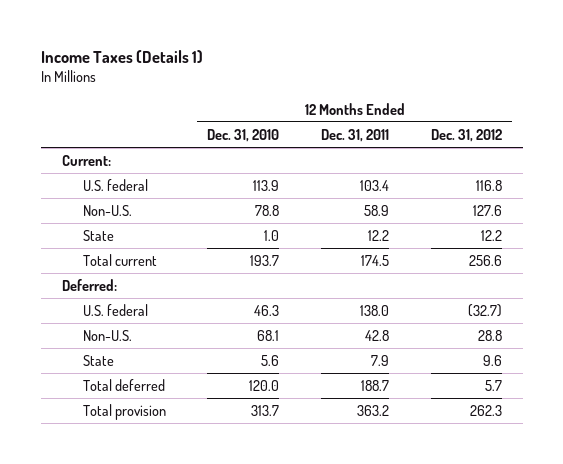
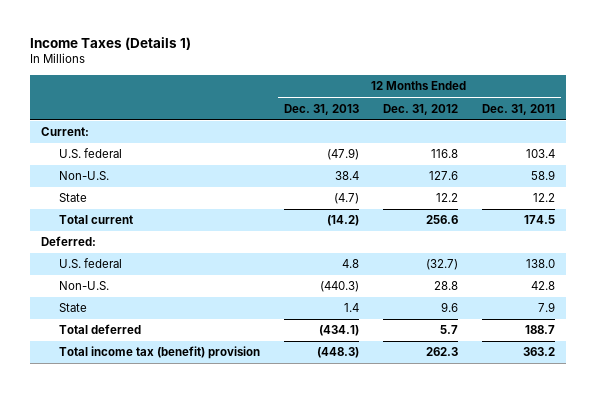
- | 12 Months Ended Dec. 31, 2010 | 12 Months Ended Dec. 31, 2011 | 12 Months Ended Dec. 31, 2012
+ | 12 Months Ended Dec. 31, 2013 | 12 Months Ended Dec. 31, 2012 | 12 Months Ended Dec. 31, 2011
- Total provision | 313.7 | 363.2 | 262.3
+ Total income tax (benefit) provision | (448.3) | 262.3 | 363.2

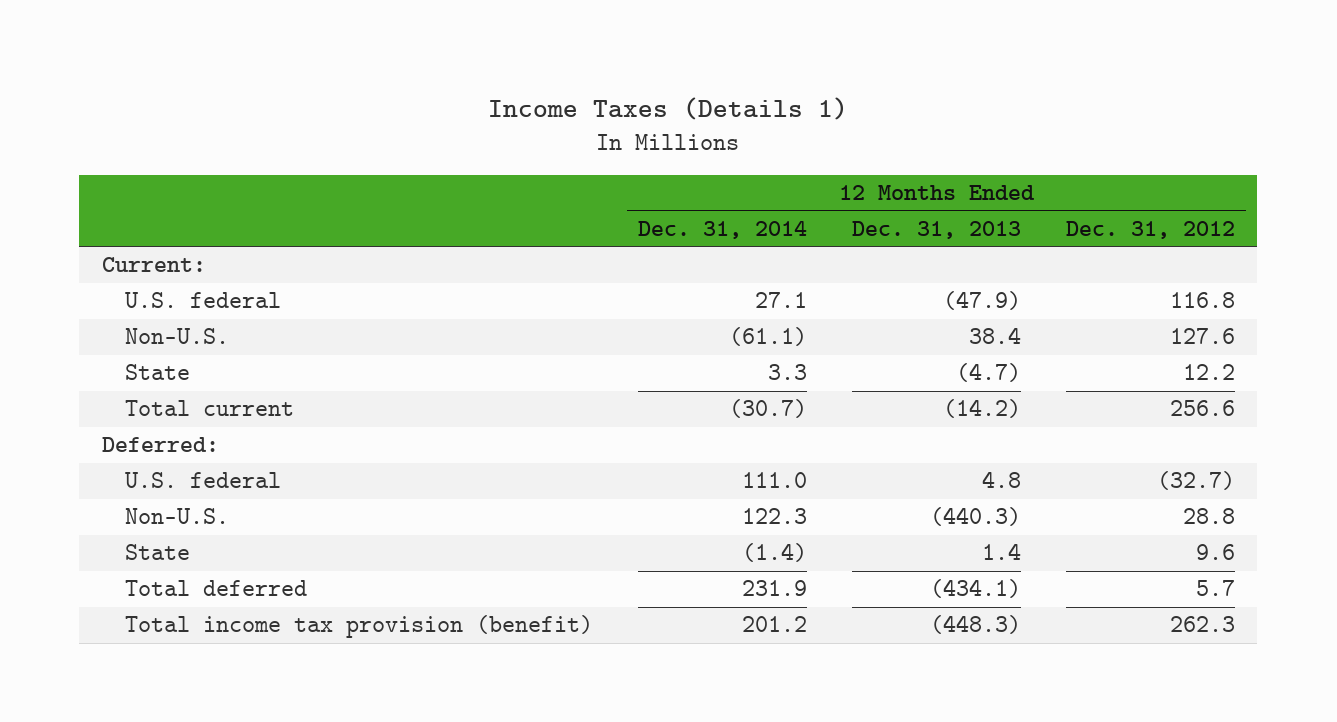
- | 12 Months Ended Dec. 31, 2013 | 12 Months Ended Dec. 31, 2012 | 12 Months Ended Dec. 31, 2011
+ | 12 Months Ended Dec. 31, 2014 | 12 Months Ended Dec. 31, 2013 | 12 Months Ended Dec. 31, 2012
- Total income tax (benefit) provision | (448.3) | 262.3 | 363.2
+ Total income tax provision (benefit) | 201.2 | (448.3) | 262.3

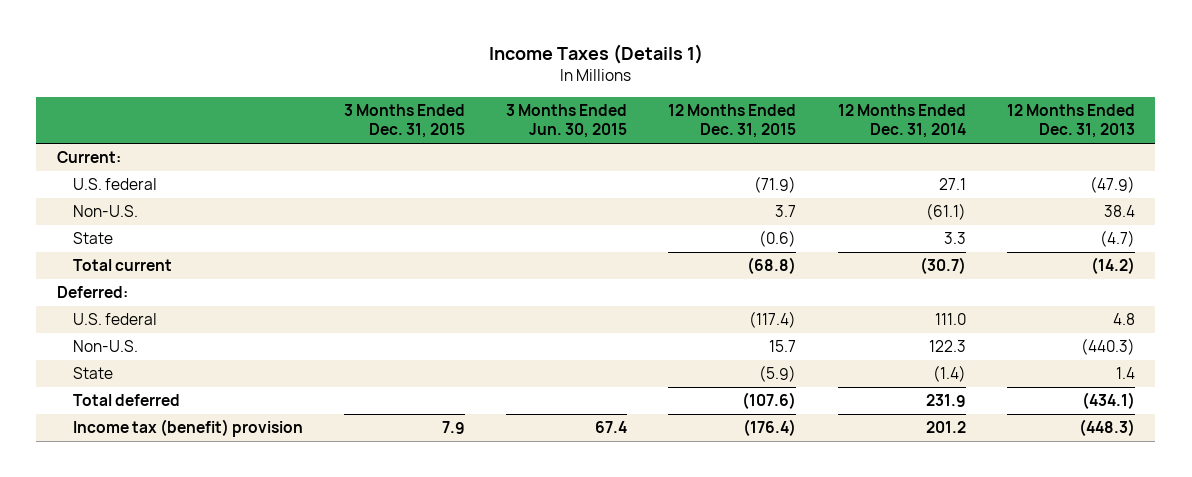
- | 12 Months Ended Dec. 31, 2014 | 12 Months Ended Dec. 31, 2013 | 12 Months Ended Dec. 31, 2012
+ | 3 Months Ended Dec. 31, 2015 | 3 Months Ended Jun. 30, 2015 | 12 Months Ended Dec. 31, 2015 | 12 Months Ended Dec. 31, 2014 | 12 Months Ended Dec. 31, 2013
- Total income tax provision (benefit) | 201.2 | (448.3) | 262.3
+ Income tax (benefit) provision | 7.9 | 67.4 | (176.4) | 201.2 | (448.3)

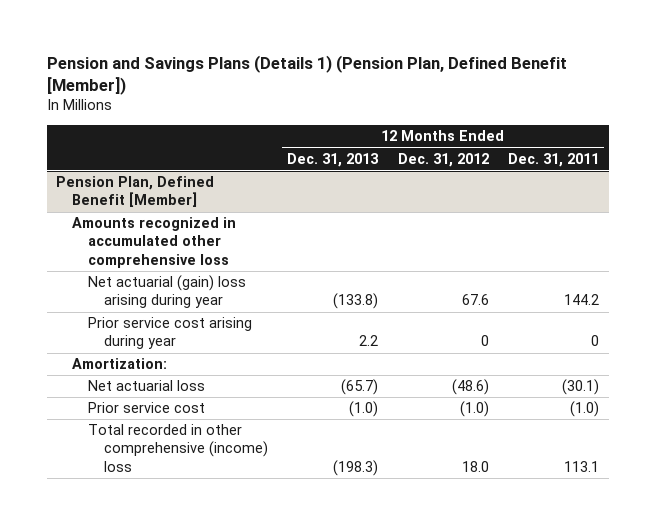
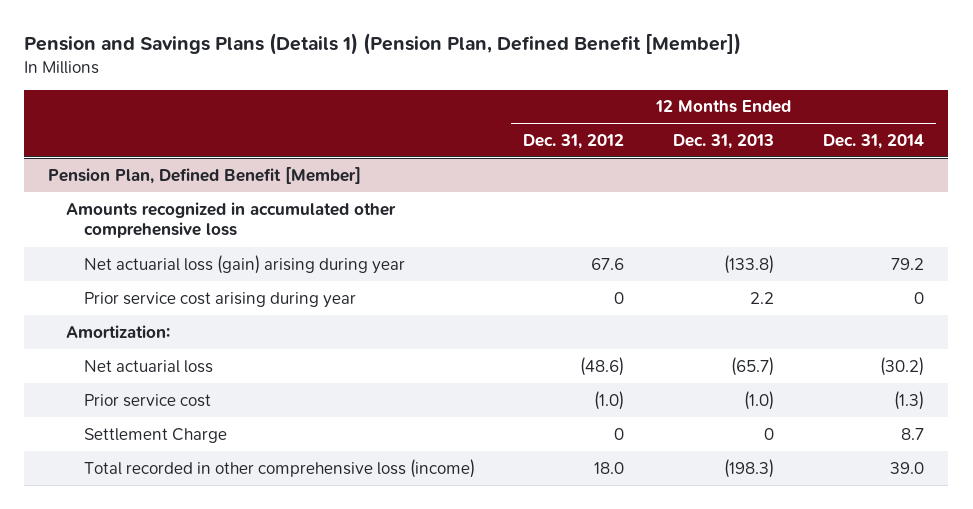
- | 12 Months Ended Dec. 31, 2013 | 12 Months Ended Dec. 31, 2012 | 12 Months Ended Dec. 31, 2011
+ | 12 Months Ended Dec. 31, 2012 | 12 Months Ended Dec. 31, 2013 | 12 Months Ended Dec. 31, 2014
@ Pension Plan, Defined Benefit [Member]
- Net actuarial (gain) loss arising during year | (133.8) | 67.6 | 144.2
+ Net actuarial loss (gain) arising during year | 67.6 | (133.8) | 79.2
- Total recorded in other comprehensive (income) loss | (198.3) | 18.0 | 113.1
+ Settlement Charge | 0 | 0 | 8.7
+ Total recorded in other comprehensive loss (income) | 18.0 | (198.3) | 39.0

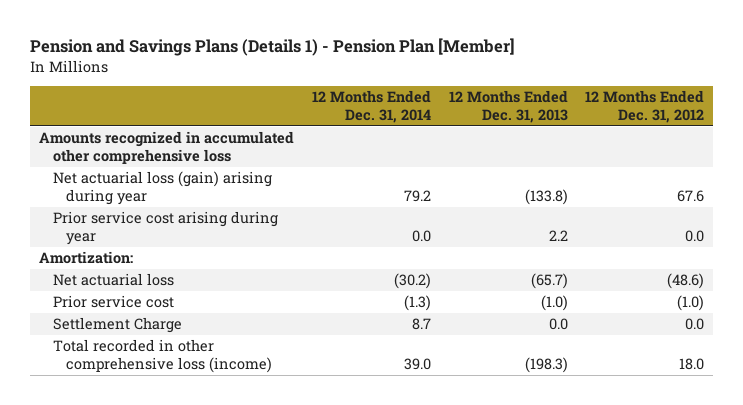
- Pension and Savings Plans (Details 1) (Pension Plan, Defined Benefit [Member])
+ Pension and Savings Plans (Details 1) - Pension Plan [Member]
- | 12 Months Ended Dec. 31, 2012 | 12 Months Ended Dec. 31, 2013 | 12 Months Ended Dec. 31, 2014
+ | 12 Months Ended Dec. 31, 2014 | 12 Months Ended Dec. 31, 2013 | 12 Months Ended Dec. 31, 2012
- Pension Plan, Defined Benefit [Member]
- Prior service cost arising during year | 0 | 2.2 | 0
+ Prior service cost arising during year | 0.0 | 2.2 | 0.0
- Settlement Charge | 0 | 0 | 8.7
+ Settlement Charge | 8.7 | 0.0 | 0.0

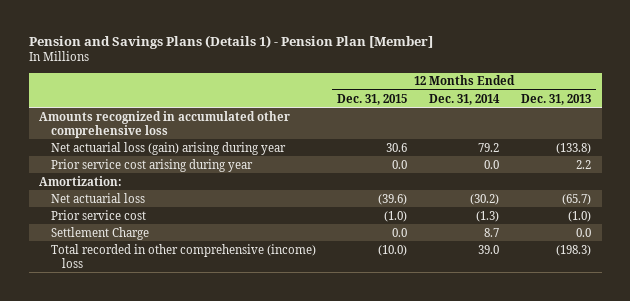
- | 12 Months Ended Dec. 31, 2014 | 12 Months Ended Dec. 31, 2013 | 12 Months Ended Dec. 31, 2012
+ | 12 Months Ended Dec. 31, 2015 | 12 Months Ended Dec. 31, 2014 | 12 Months Ended Dec. 31, 2013
- Total recorded in other comprehensive loss (income) | 39.0 | (198.3) | 18.0
+ Total recorded in other comprehensive (income) loss | (10.0) | 39.0 | (198.3)

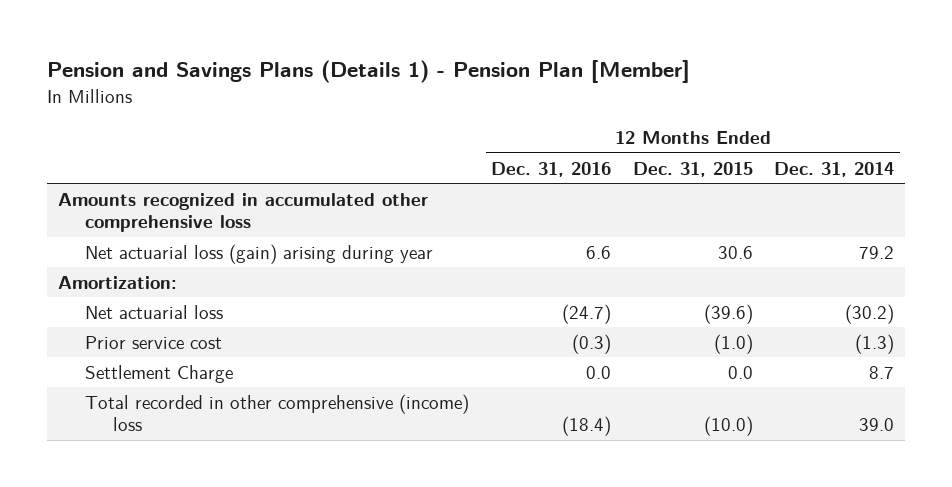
- | 12 Months Ended Dec. 31, 2015 | 12 Months Ended Dec. 31, 2014 | 12 Months Ended Dec. 31, 2013
+ | 12 Months Ended Dec. 31, 2016 | 12 Months Ended Dec. 31, 2015 | 12 Months Ended Dec. 31, 2014
- Prior service cost arising during year | 0.0 | 0.0 | 2.2

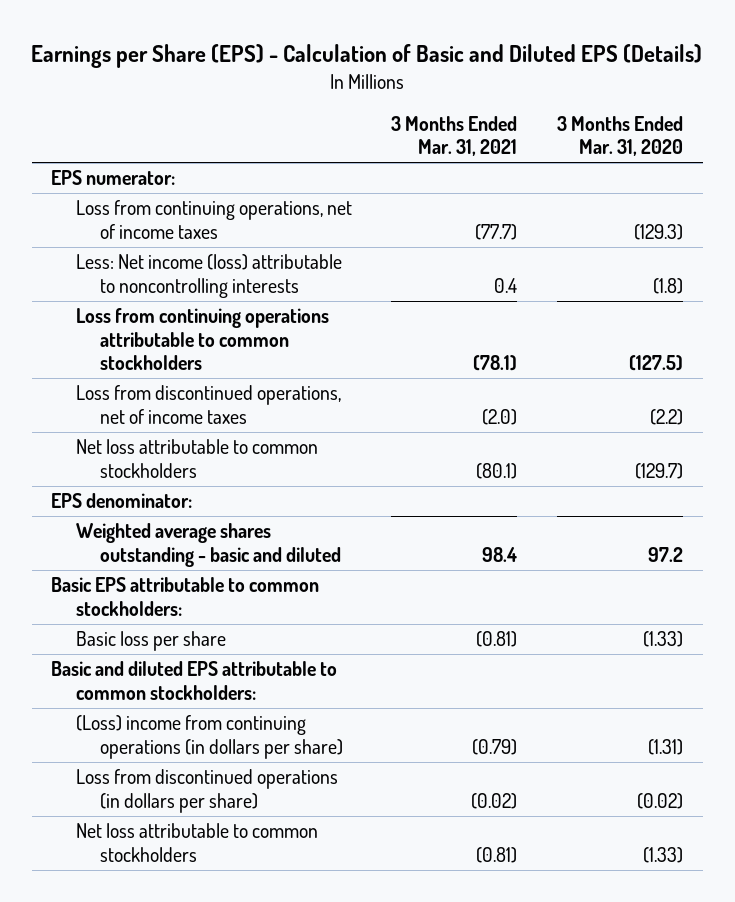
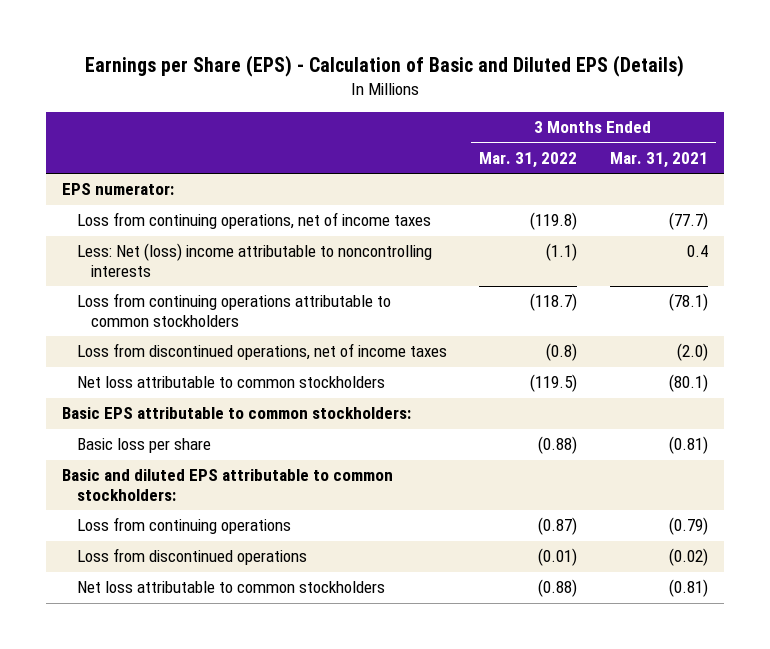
- | 3 Months Ended Mar. 31, 2021 | 3 Months Ended Mar. 31, 2020
+ | 3 Months Ended Mar. 31, 2022 | 3 Months Ended Mar. 31, 2021
- Less: Net income (loss) attributable to noncontrolling interests | 0.4 | (1.8)
+ Less: Net (loss) income attributable to noncontrolling interests | (1.1) | 0.4
- EPS denominator:
- Weighted average shares outstanding - basic and diluted | 98.4 | 97.2
- (Loss) income from continuing operations (in dollars per share) | (0.79) | (1.31)
- Loss from discontinued operations (in dollars per share) | (0.02) | (0.02)
+ Loss from continuing operations | (0.87) | (0.79)
+ Loss from discontinued operations | (0.01) | (0.02)

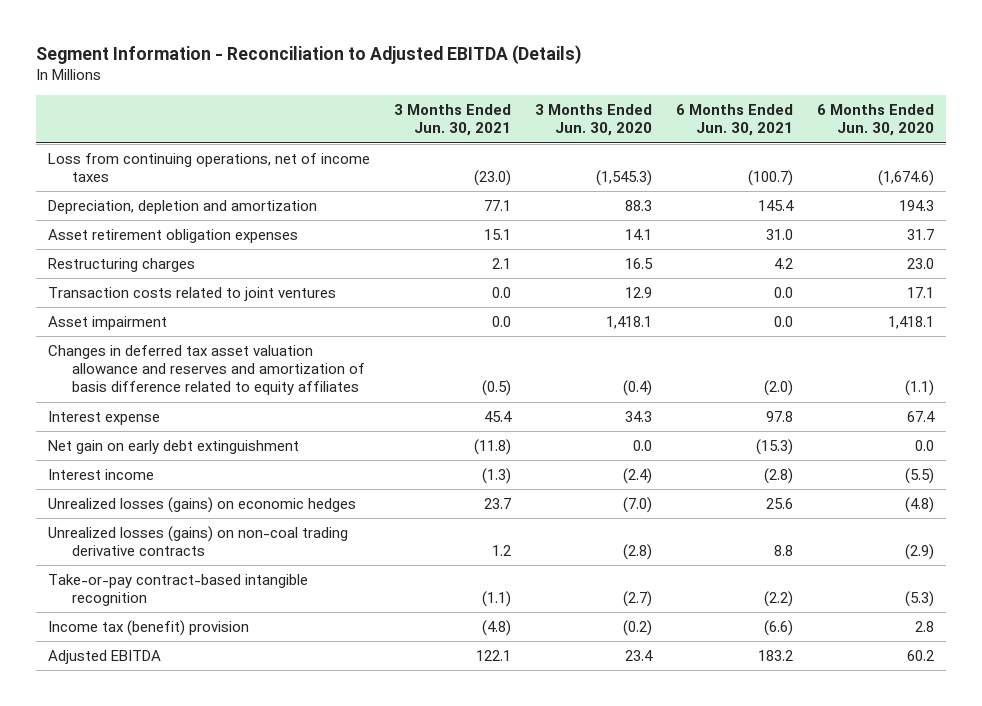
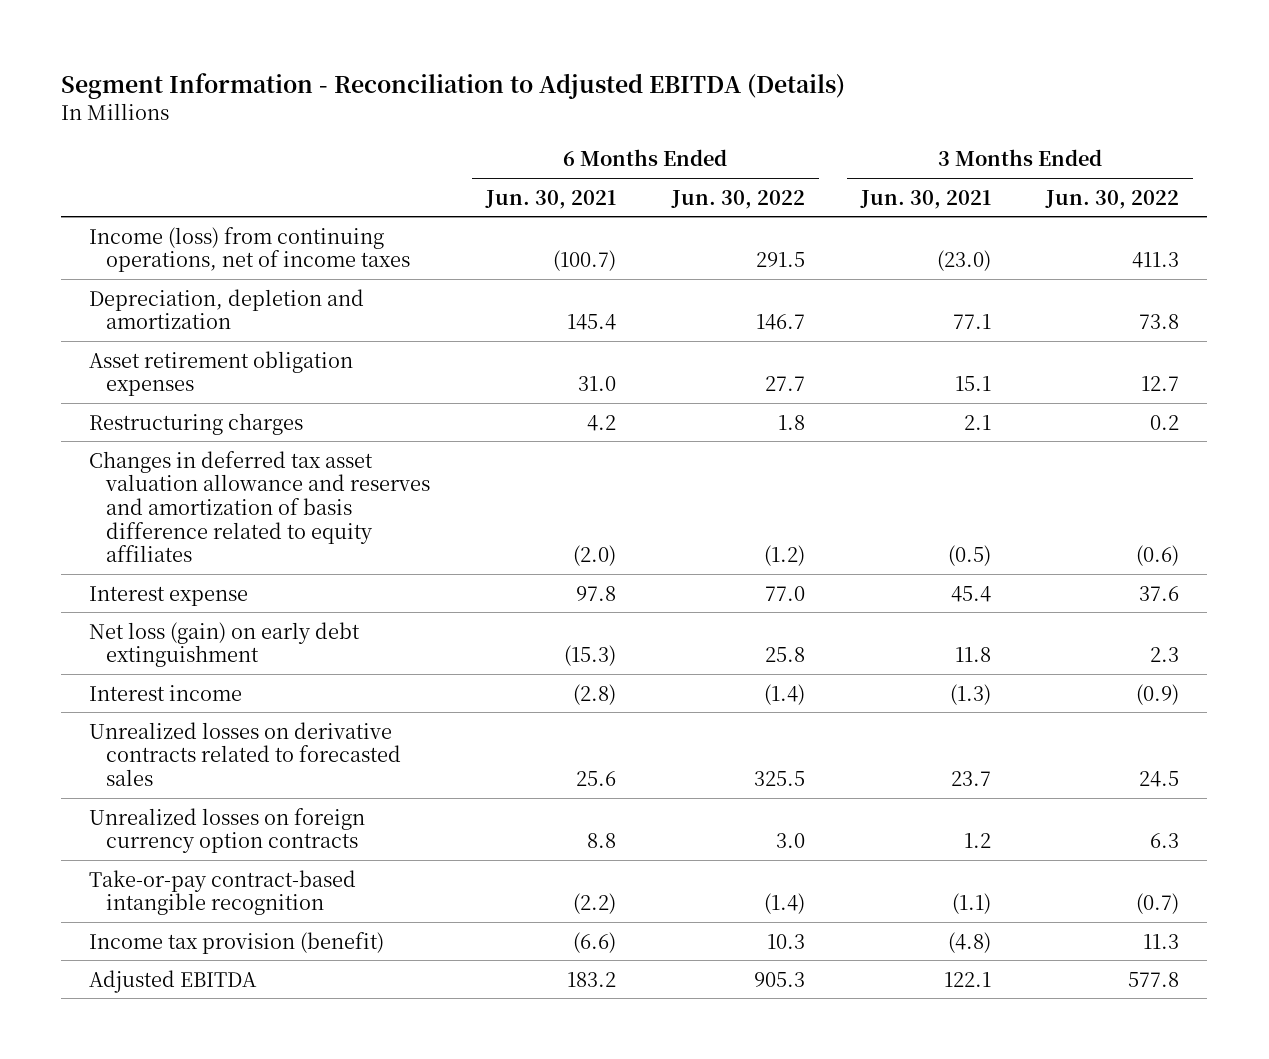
- | 3 Months Ended Jun. 30, 2021 | 3 Months Ended Jun. 30, 2020 | 6 Months Ended Jun. 30, 2021 | 6 Months Ended Jun. 30, 2020
+ | 6 Months Ended Jun. 30, 2021 | 6 Months Ended Jun. 30, 2022 | 3 Months Ended Jun. 30, 2021 | 3 Months Ended Jun. 30, 2022
- Loss from continuing operations, net of income taxes | (23.0) | (1,545.3) | (100.7) | (1,674.6)
+ Income (loss) from continuing operations, net of income taxes | (100.7) | 291.5 | (23.0) | 411.3
- Transaction costs related to joint ventures | 0.0 | 12.9 | 0.0 | 17.1
- Asset impairment | 0.0 | 1,418.1 | 0.0 | 1,418.1
- Net gain on early debt extinguishment | (11.8) | 0.0 | (15.3) | 0.0
+ Net loss (gain) on early debt extinguishment | (15.3) | 25.8 | 11.8 | 2.3
- Unrealized losses (gains) on economic hedges | 23.7 | (7.0) | 25.6 | (4.8)
- Unrealized losses (gains) on non-coal trading derivative contracts | 1.2 | (2.8) | 8.8 | (2.9)
+ Unrealized losses on derivative contracts related to forecasted sales | 25.6 | 325.5 | 23.7 | 24.5
+ Unrealized losses on foreign currency option contracts | 8.8 | 3.0 | 1.2 | 6.3
- Income tax (benefit) provision | (4.8) | (0.2) | (6.6) | 2.8
+ Income tax provision (benefit) | (6.6) | 10.3 | (4.8) | 11.3

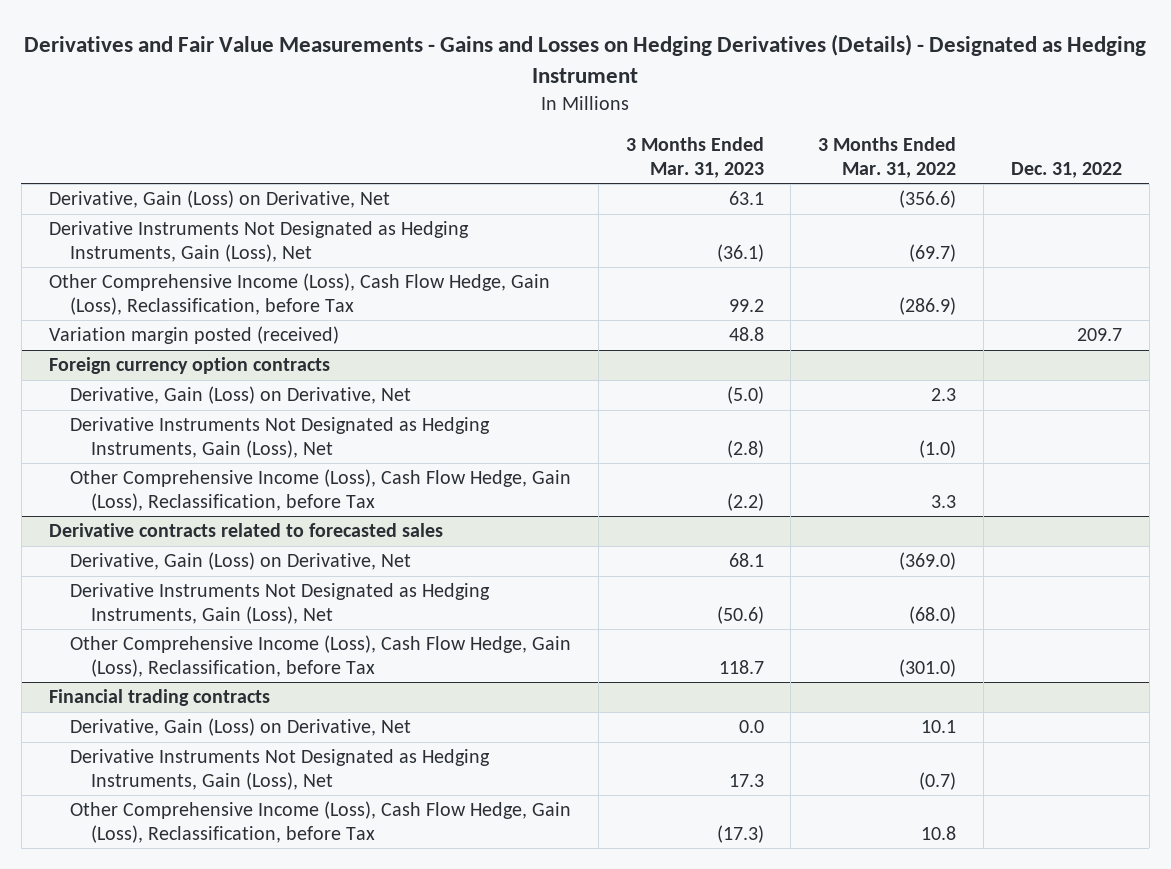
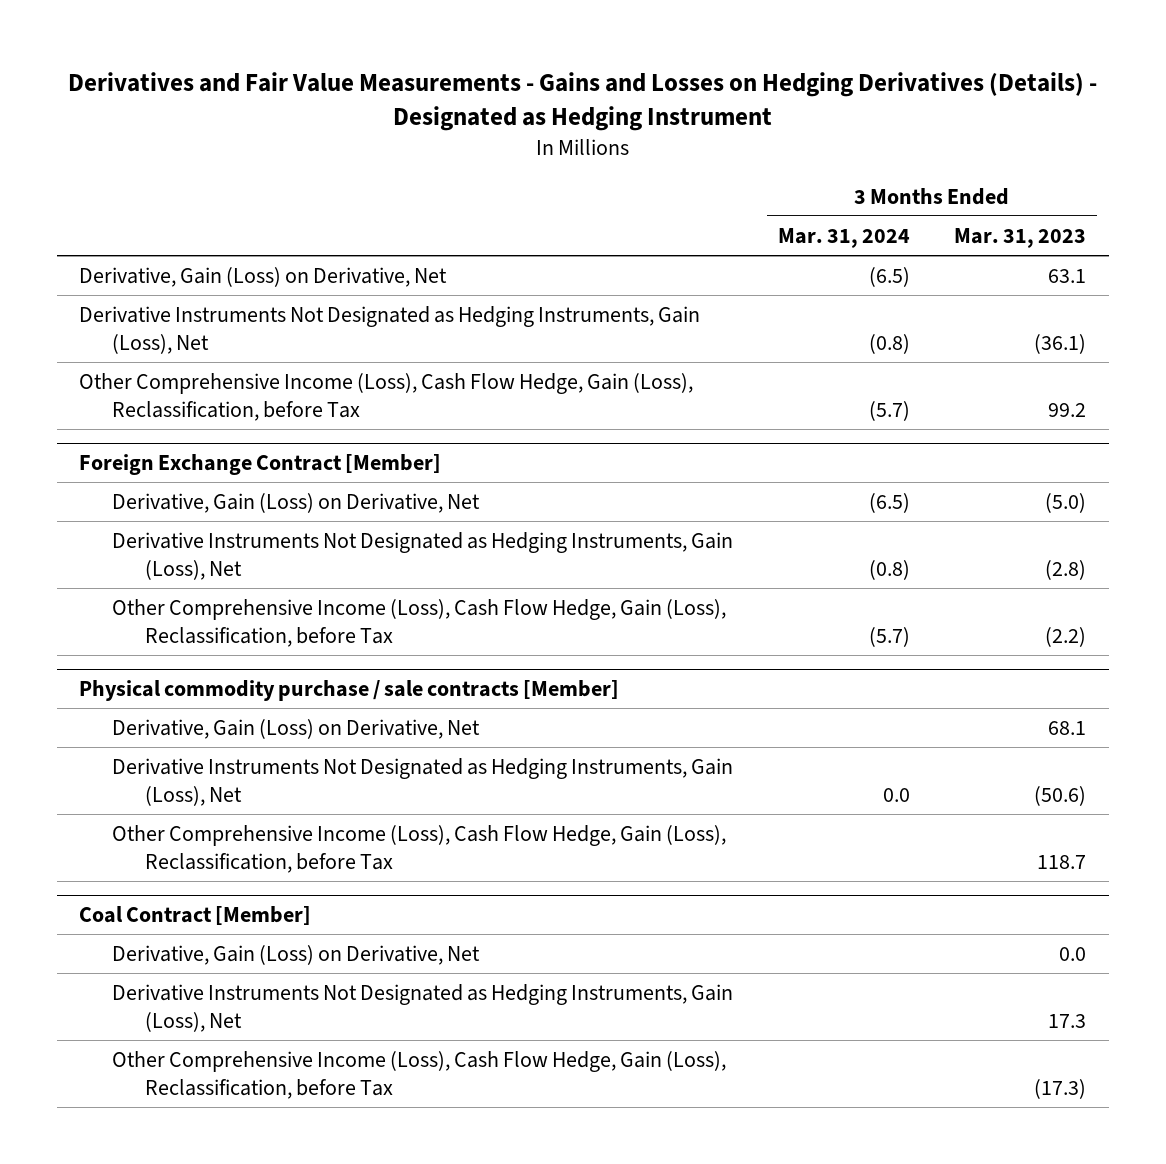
- | 3 Months Ended Mar. 31, 2023 | 3 Months Ended Mar. 31, 2022 | Dec. 31, 2022
+ | 3 Months Ended Mar. 31, 2024 | 3 Months Ended Mar. 31, 2023
- Variation margin posted (received) | 48.8 | | 209.7
- Foreign currency option contracts
+ Foreign Exchange Contract [Member]
- Derivative contracts related to forecasted sales
+ Physical commodity purchase / sale contracts [Member]
- Financial trading contracts
+ Coal Contract [Member]

